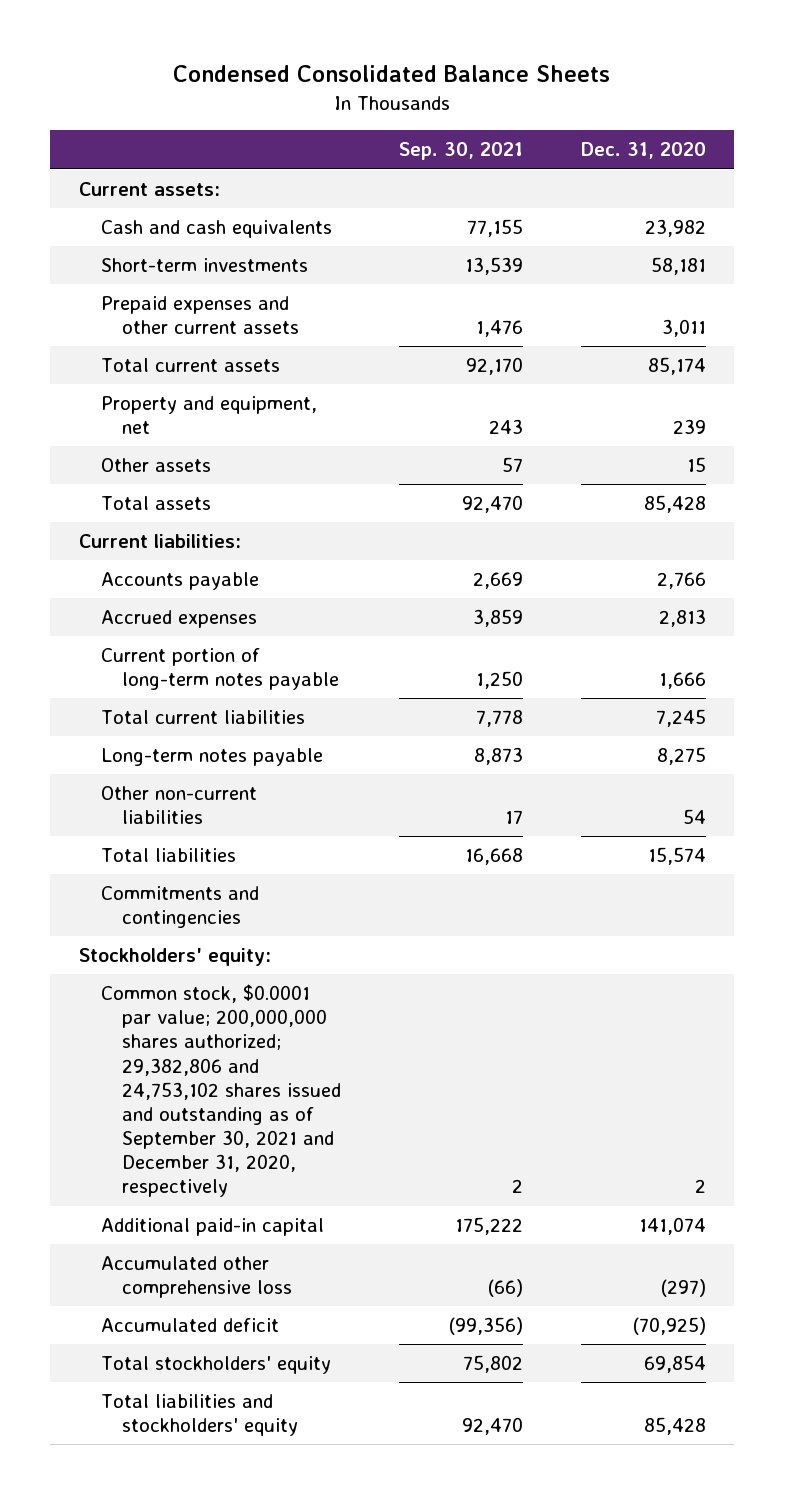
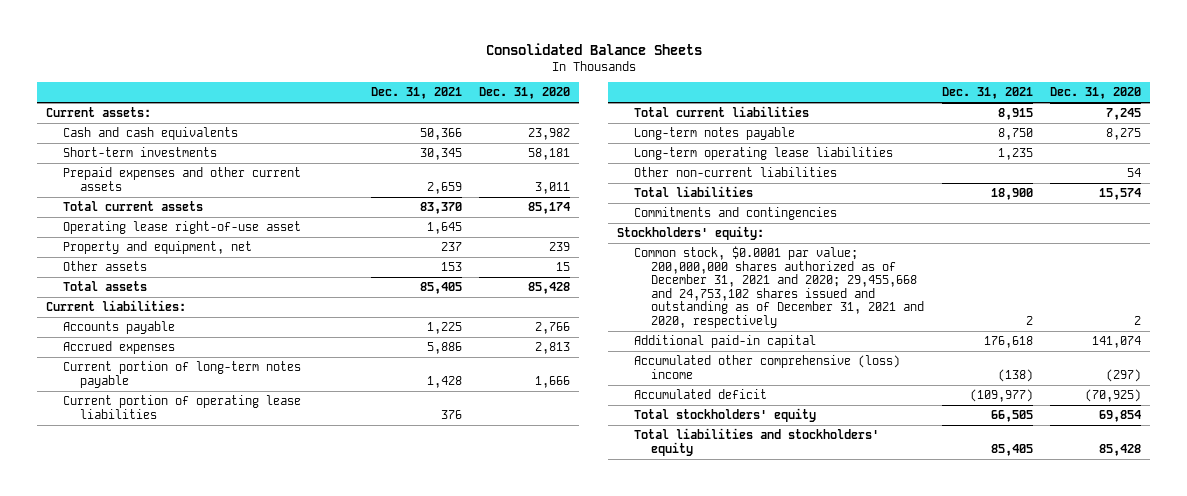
- Condensed Consolidated Balance Sheets
+ Consolidated Balance Sheets
- | Sep. 30, 2021 | Dec. 31, 2020
+ | Dec. 31, 2021 | Dec. 31, 2020
+ Operating lease right-of-use asset | 1,645 |
+ Current portion of operating lease liabilities | 376 |
+ Long-term operating lease liabilities | 1,235 |
- Common stock, $0.0001 par value; 200,000,000 shares authorized; 29,382,806 and 24,753,102 shares issued and outstanding as of September 30, 2021 and December 31, 2020, respectively | 2 | 2
+ Common stock, $0.0001 par value; 200,000,000 shares authorized as of December 31, 2021 and 2020; 29,455,668 and 24,753,102 shares issued and outstanding as of December 31, 2021 and 2020, respectively | 2 | 2
- Accumulated other comprehensive loss | (66) | (297)
+ Accumulated other comprehensive (loss) income | (138) | (297)

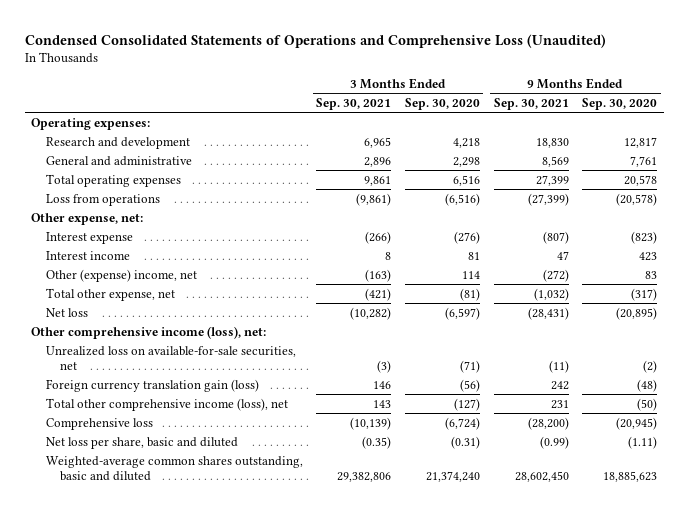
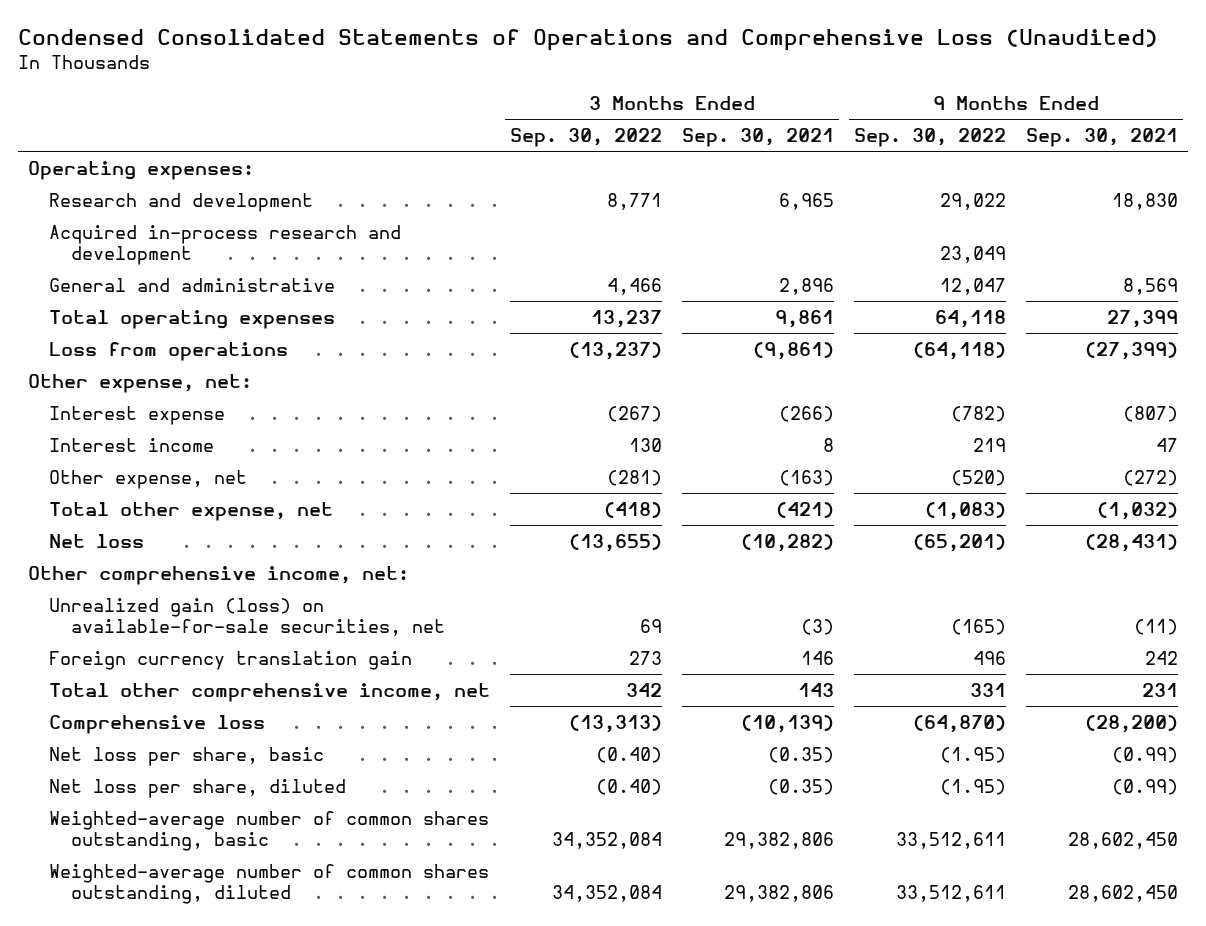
- | 3 Months Ended Sep. 30, 2021 | 3 Months Ended Sep. 30, 2020 | 9 Months Ended Sep. 30, 2021 | 9 Months Ended Sep. 30, 2020
+ | 3 Months Ended Sep. 30, 2022 | 3 Months Ended Sep. 30, 2021 | 9 Months Ended Sep. 30, 2022 | 9 Months Ended Sep. 30, 2021
+ Acquired in-process research and development | | | 23,049 |
- Other (expense) income, net | (163) | 114 | (272) | 83
+ Other expense, net | (281) | (163) | (520) | (272)
- Other comprehensive income (loss), net:
- Unrealized loss on available-for-sale securities, net | (3) | (71) | (11) | (2)
- Foreign currency translation gain (loss) | 146 | (56) | 242 | (48)
- Total other comprehensive income (loss), net | 143 | (127) | 231 | (50)
+ Other comprehensive income, net:
+ Unrealized gain (loss) on available-for-sale securities, net | 69 | (3) | (165) | (11)
+ Foreign currency translation gain | 273 | 146 | 496 | 242
+ Total other comprehensive income, net | 342 | 143 | 331 | 231
- Net loss per share, basic and diluted | (0.35) | (0.31) | (0.99) | (1.11)
- Weighted-average common shares outstanding, basic and diluted | 29,382,806 | 21,374,240 | 28,602,450 | 18,885,623
+ Net loss per share, basic | (0.40) | (0.35) | (1.95) | (0.99)
+ Net loss per share, diluted | (0.40) | (0.35) | (1.95) | (0.99)
+ Weighted-average number of common shares outstanding, basic | 34,352,084 | 29,382,806 | 33,512,611 | 28,602,450
+ Weighted-average number of common shares outstanding, diluted | 34,352,084 | 29,382,806 | 33,512,611 | 28,602,450

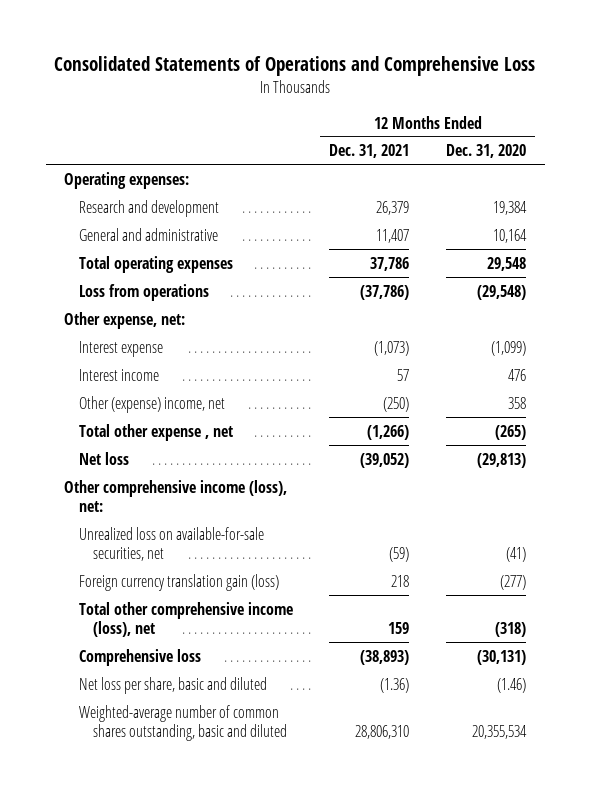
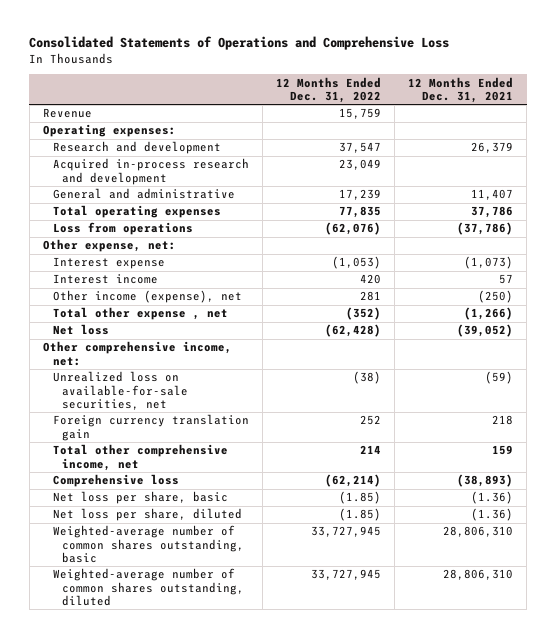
- | 12 Months Ended Dec. 31, 2021 | 12 Months Ended Dec. 31, 2020
+ | 12 Months Ended Dec. 31, 2022 | 12 Months Ended Dec. 31, 2021
+ Revenue | 15,759 |
+ Acquired in-process research and development | 23,049 |
- Other (expense) income, net | (250) | 358
+ Other income (expense), net | 281 | (250)
- Other comprehensive income (loss), net:
+ Other comprehensive income, net:
- Foreign currency translation gain (loss) | 218 | (277)
- Total other comprehensive income (loss), net | 159 | (318)
+ Foreign currency translation gain | 252 | 218
+ Total other comprehensive income, net | 214 | 159
- Net loss per share, basic and diluted | (1.36) | (1.46)
- Weighted-average number of common shares outstanding, basic and diluted | 28,806,310 | 20,355,534
+ Net loss per share, basic | (1.85) | (1.36)
+ Net loss per share, diluted | (1.85) | (1.36)
+ Weighted-average number of common shares outstanding, basic | 33,727,945 | 28,806,310
+ Weighted-average number of common shares outstanding, diluted | 33,727,945 | 28,806,310

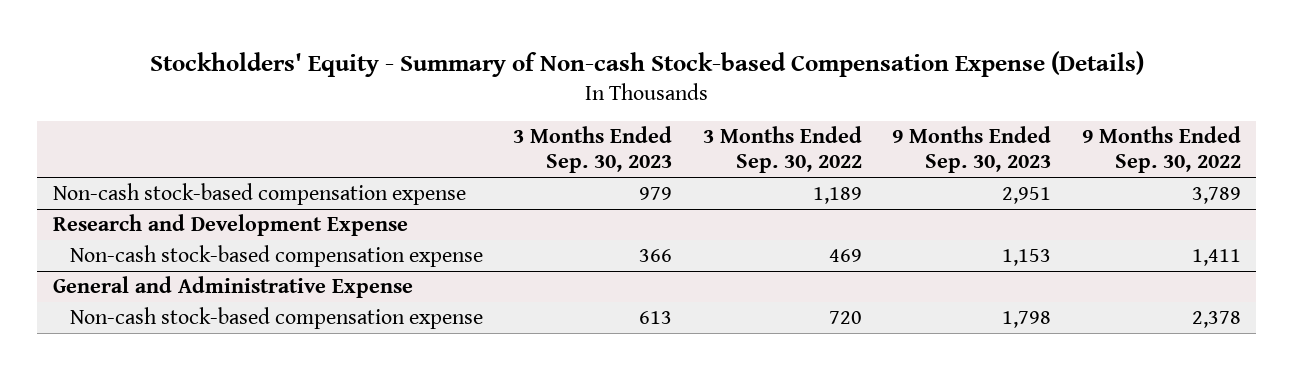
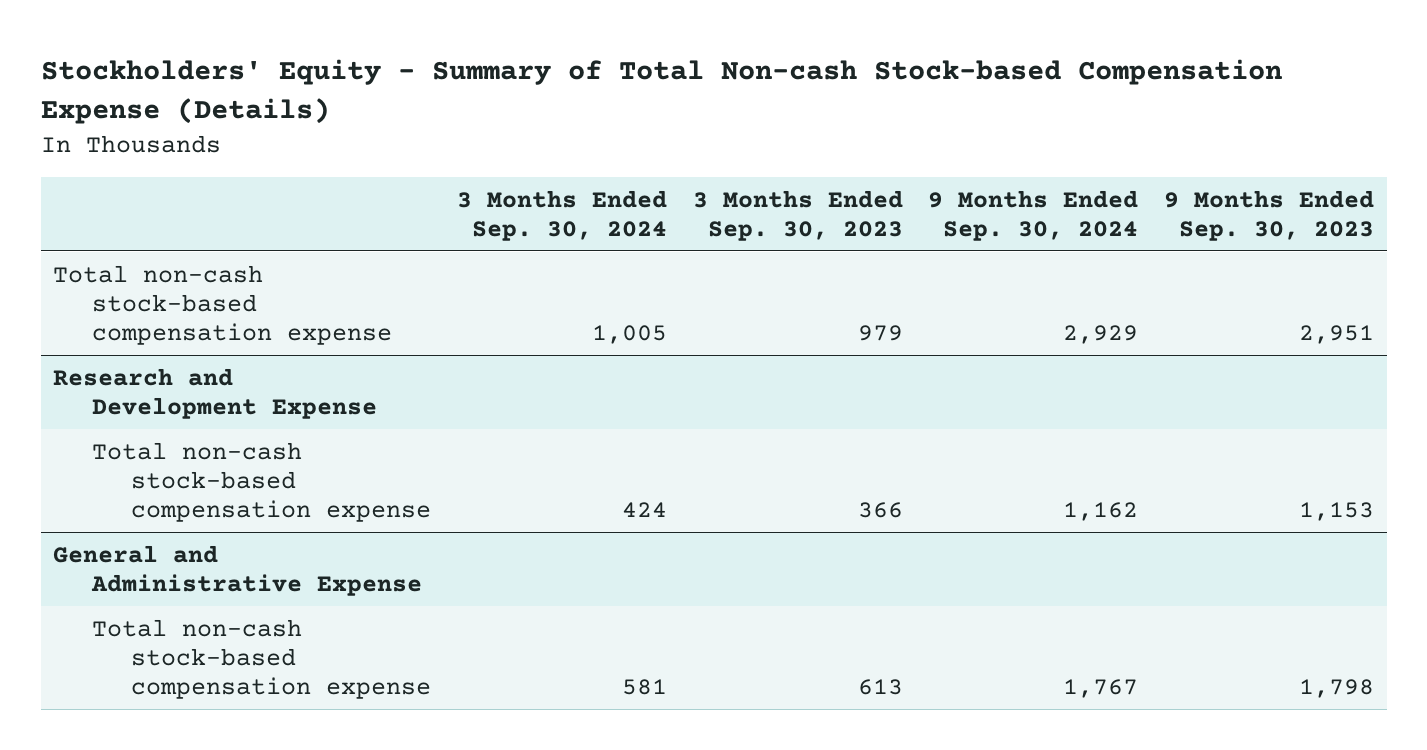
- Stockholders' Equity - Summary of Non-cash Stock-based Compensation Expense (Details)
+ Stockholders' Equity - Summary of Total Non-cash Stock-based Compensation Expense (Details)
- | 3 Months Ended Sep. 30, 2023 | 3 Months Ended Sep. 30, 2022 | 9 Months Ended Sep. 30, 2023 | 9 Months Ended Sep. 30, 2022
+ | 3 Months Ended Sep. 30, 2024 | 3 Months Ended Sep. 30, 2023 | 9 Months Ended Sep. 30, 2024 | 9 Months Ended Sep. 30, 2023
- Non-cash stock-based compensation expense | 979 | 1,189 | 2,951 | 3,789
+ Total non-cash stock-based compensation expense | 1,005 | 979 | 2,929 | 2,951
@ Research and Development Expense
- Non-cash stock-based compensation expense | 366 | 469 | 1,153 | 1,411
+ Total non-cash stock-based compensation expense | 424 | 366 | 1,162 | 1,153
@ General and Administrative Expense
- Non-cash stock-based compensation expense | 613 | 720 | 1,798 | 2,378
+ Total non-cash stock-based compensation expense | 581 | 613 | 1,767 | 1,798

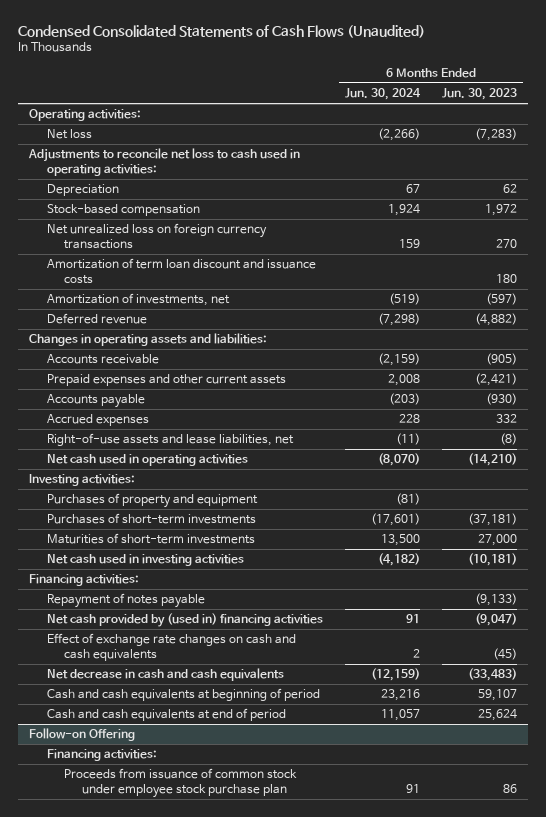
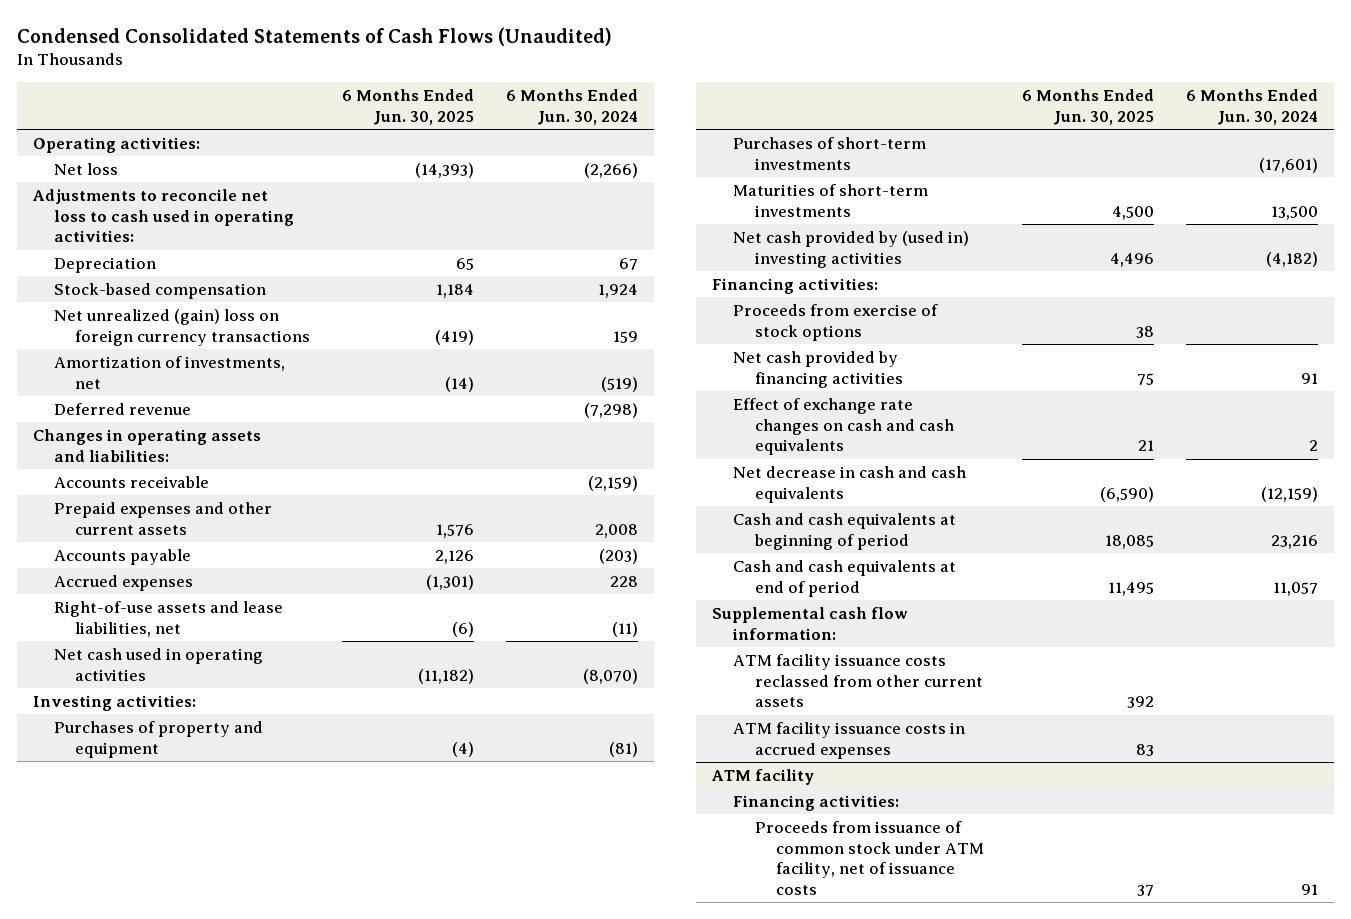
- | 6 Months Ended Jun. 30, 2024 | 6 Months Ended Jun. 30, 2023
+ | 6 Months Ended Jun. 30, 2025 | 6 Months Ended Jun. 30, 2024
- Net unrealized loss on foreign currency transactions | 159 | 270
- Amortization of term loan discount and issuance costs | | 180
+ Net unrealized (gain) loss on foreign currency transactions | (419) | 159
- Net cash used in investing activities | (4,182) | (10,181)
+ Net cash provided by (used in) investing activities | 4,496 | (4,182)
- Repayment of notes payable | | (9,133)
- Net cash provided by (used in) financing activities | 91 | (9,047)
+ Proceeds from exercise of stock options | 38 |
+ Net cash provided by financing activities | 75 | 91
- Follow-on Offering
+ Supplemental cash flow information:
+ ATM facility issuance costs reclassed from other current assets | 392 |
+ ATM facility issuance costs in accrued expenses | 83 |
+ ATM facility
- Proceeds from issuance of common stock under employee stock purchase plan | 91 | 86
+ Proceeds from issuance of common stock under ATM facility, net of issuance costs | 37 | 91

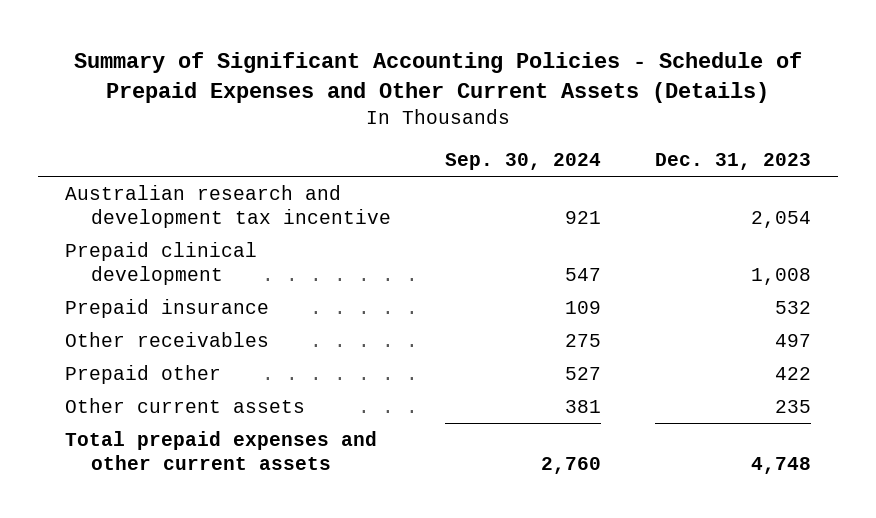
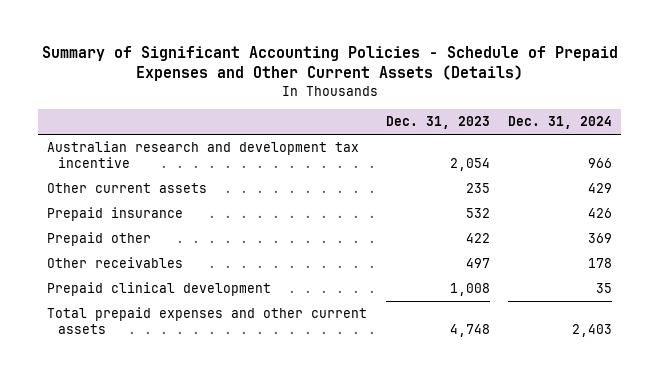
- | Sep. 30, 2024 | Dec. 31, 2023
+ | Dec. 31, 2023 | Dec. 31, 2024
moved up: Other current assets | 235 | 429
moved down: Other receivables | 497 | 178
moved down: Prepaid clinical development | 1,008 | 35

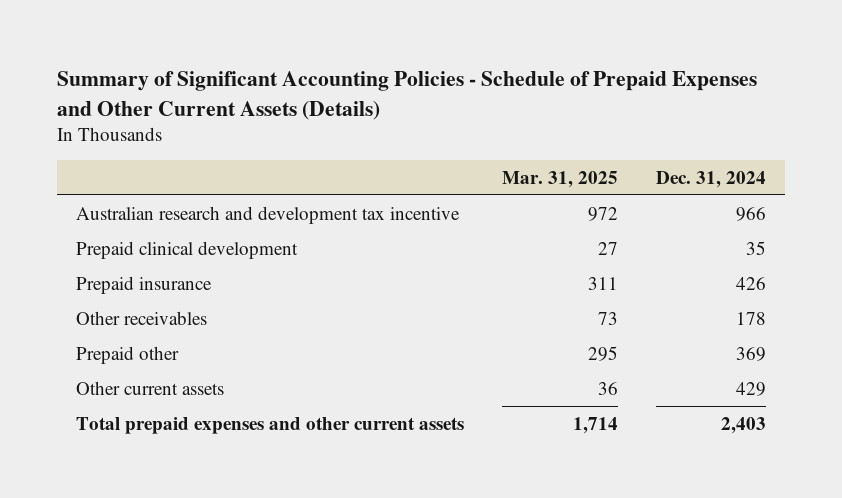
- | Dec. 31, 2023 | Dec. 31, 2024
+ | Mar. 31, 2025 | Dec. 31, 2024
moved up: Prepaid clinical development | 27 | 35
moved down: Prepaid other | 295 | 369
moved down: Other current assets | 36 | 429

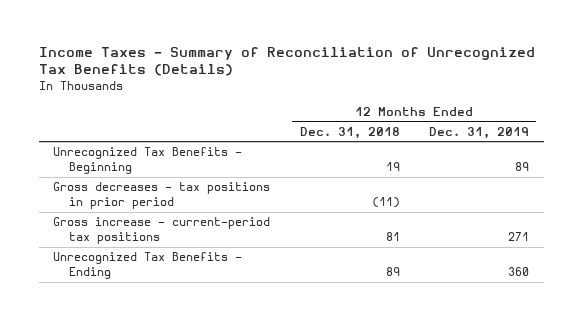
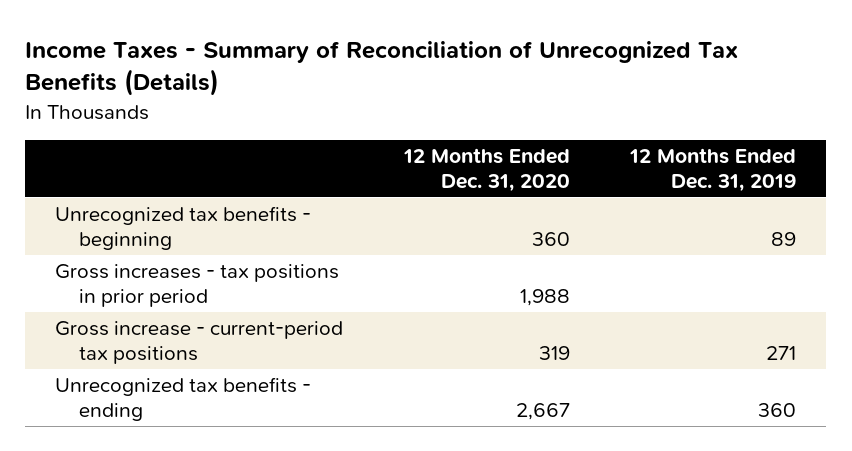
- | 12 Months Ended Dec. 31, 2018 | 12 Months Ended Dec. 31, 2019
+ | 12 Months Ended Dec. 31, 2020 | 12 Months Ended Dec. 31, 2019
- Unrecognized Tax Benefits - Beginning | 19 | 89
- Gross decreases - tax positions in prior period | (11) |
+ Unrecognized tax benefits - beginning | 360 | 89
+ Gross increases - tax positions in prior period | 1,988 |
- Unrecognized Tax Benefits - Ending | 89 | 360
+ Unrecognized tax benefits - ending | 2,667 | 360

